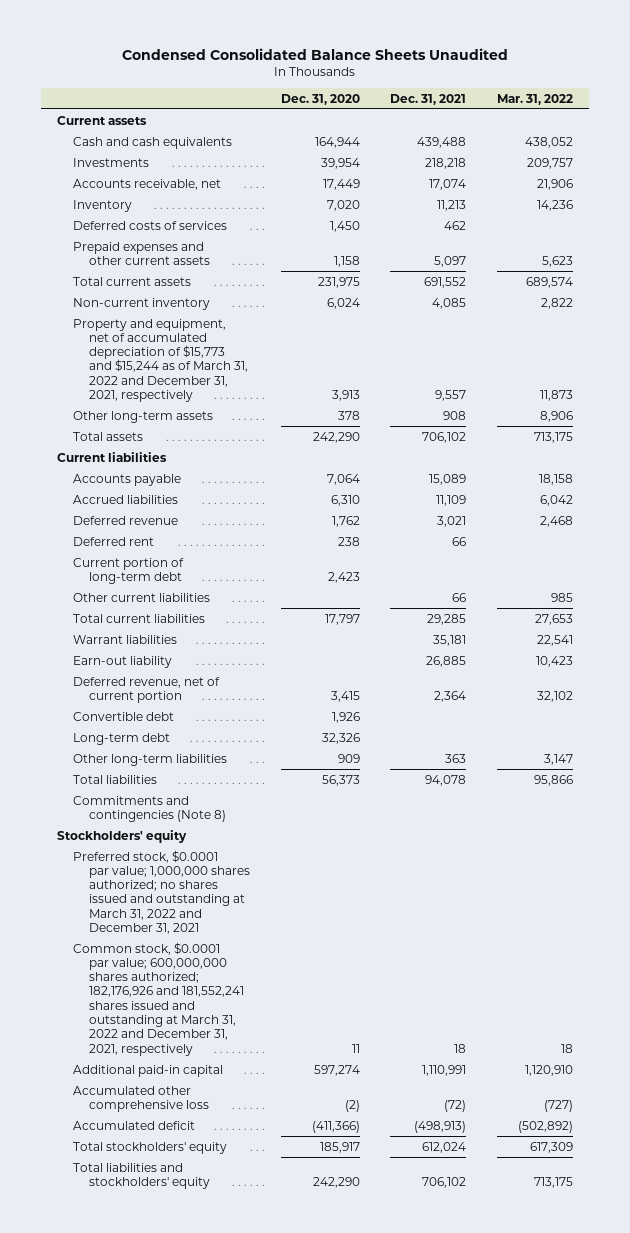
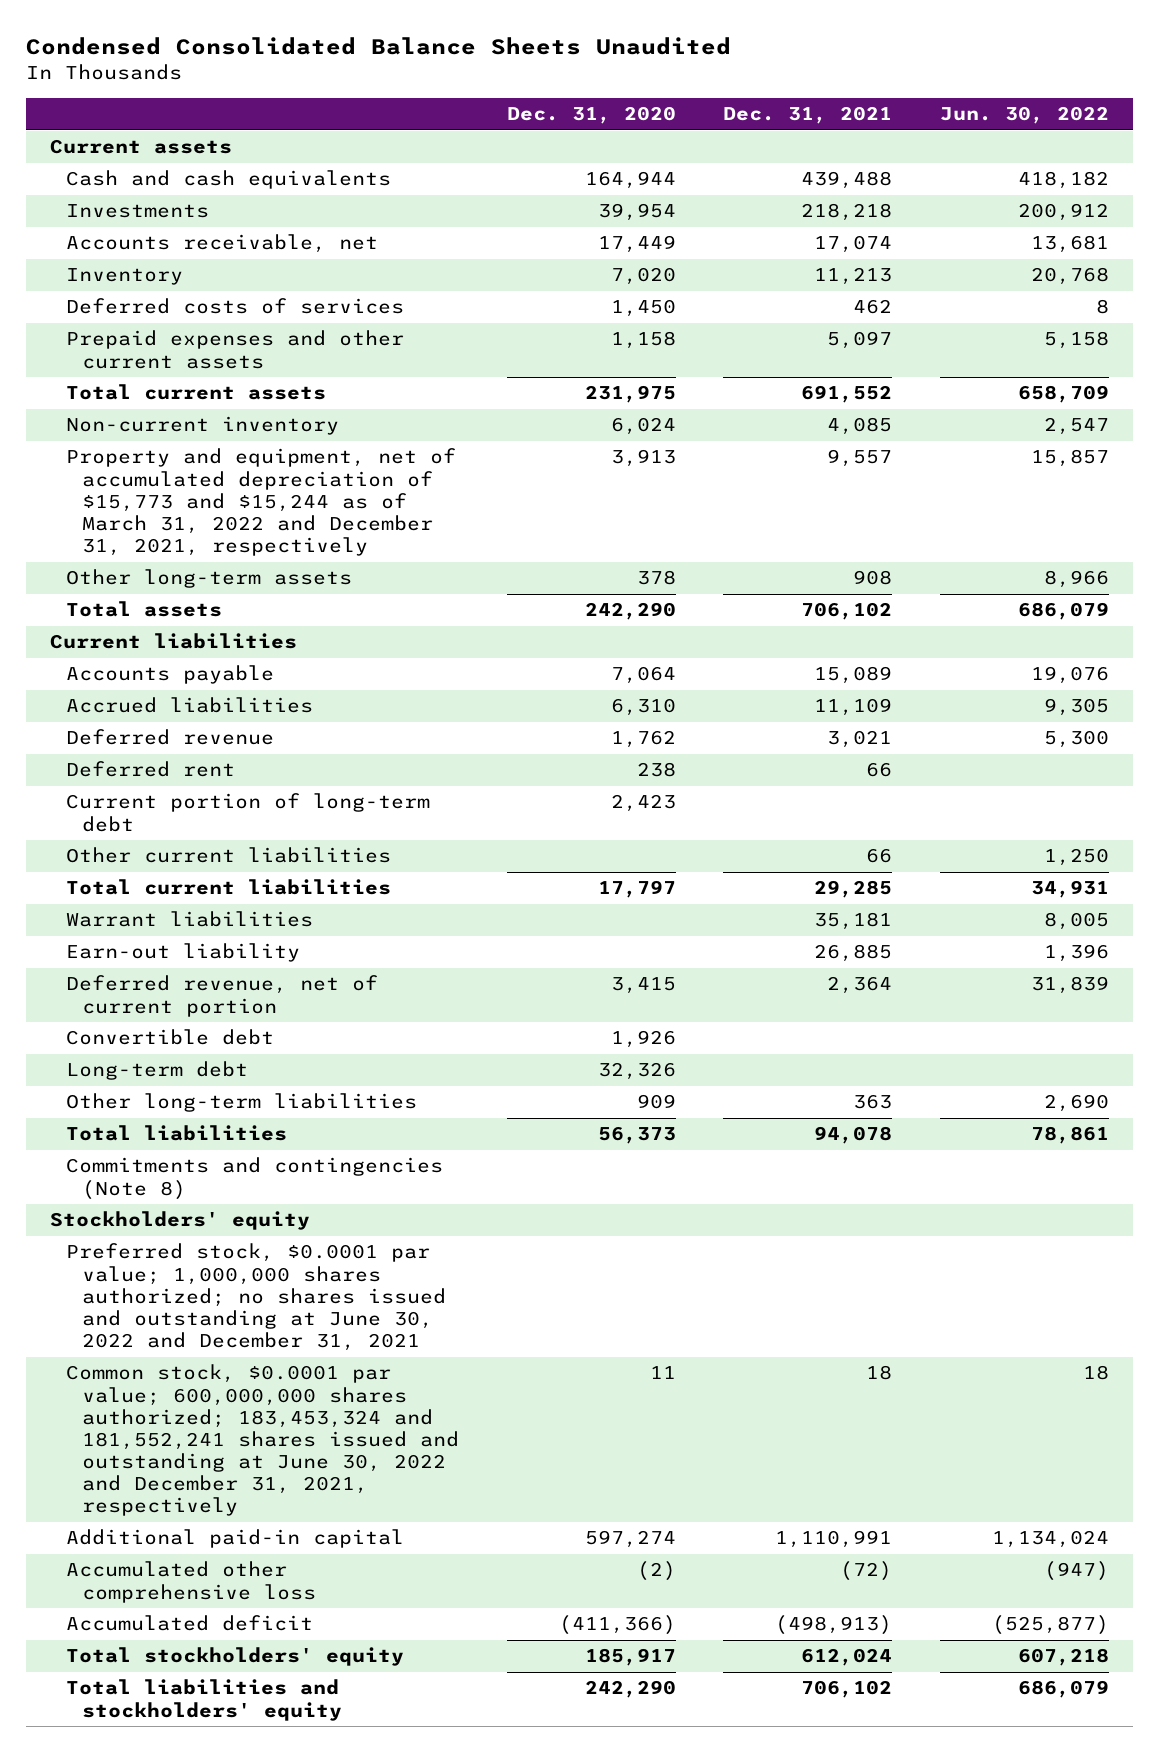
- | Dec. 31, 2020 | Dec. 31, 2021 | Mar. 31, 2022
+ | Dec. 31, 2020 | Dec. 31, 2021 | Jun. 30, 2022
- Preferred stock, $0.0001 par value; 1,000,000 shares authorized; no shares issued and outstanding at March 31, 2022 and December 31, 2021
- Common stock, $0.0001 par value; 600,000,000 shares authorized; 182,176,926 and 181,552,241 shares issued and outstanding at March 31, 2022 and December 31, 2021, respectively | 11 | 18 | 18
+ Preferred stock, $0.0001 par value; 1,000,000 shares authorized; no shares issued and outstanding at June 30, 2022 and December 31, 2021
+ Common stock, $0.0001 par value; 600,000,000 shares authorized; 183,453,324 and 181,552,241 shares issued and outstanding at June 30, 2022 and December 31, 2021, respectively | 11 | 18 | 18

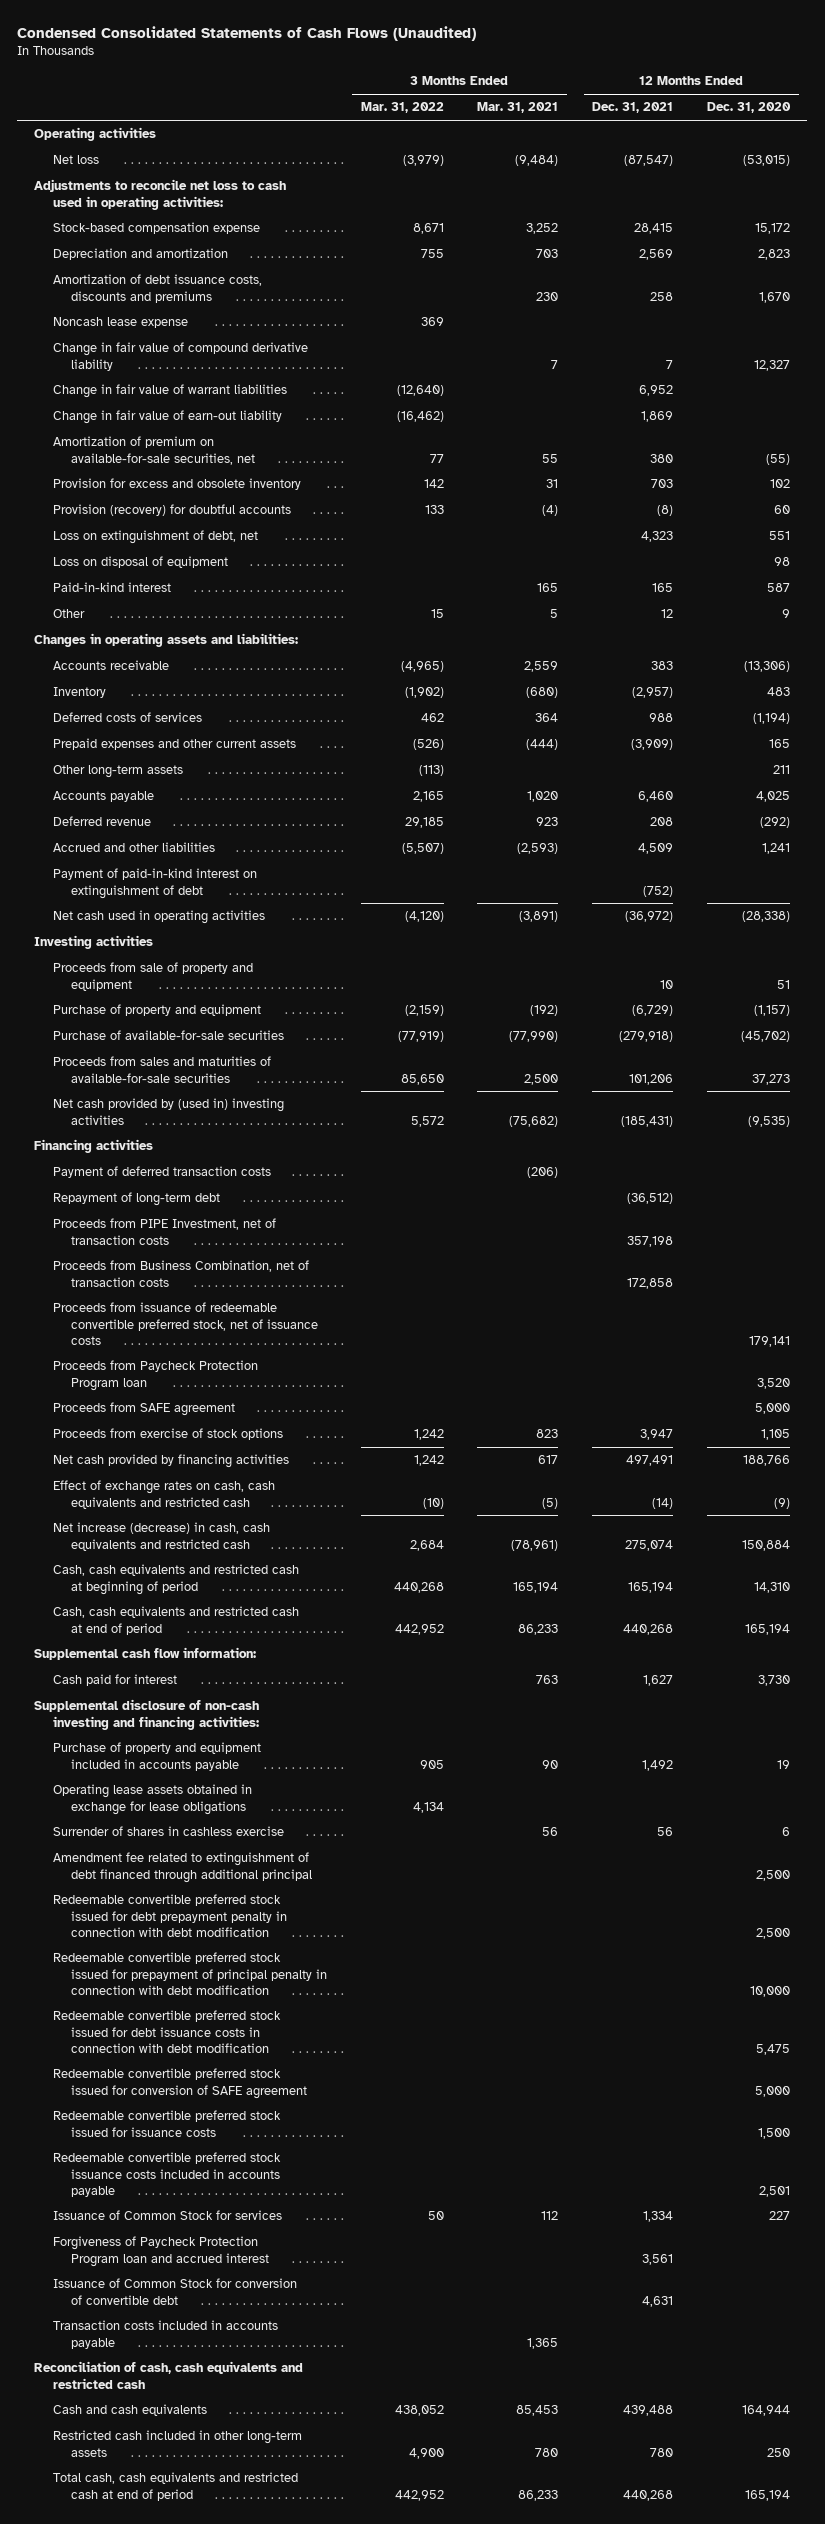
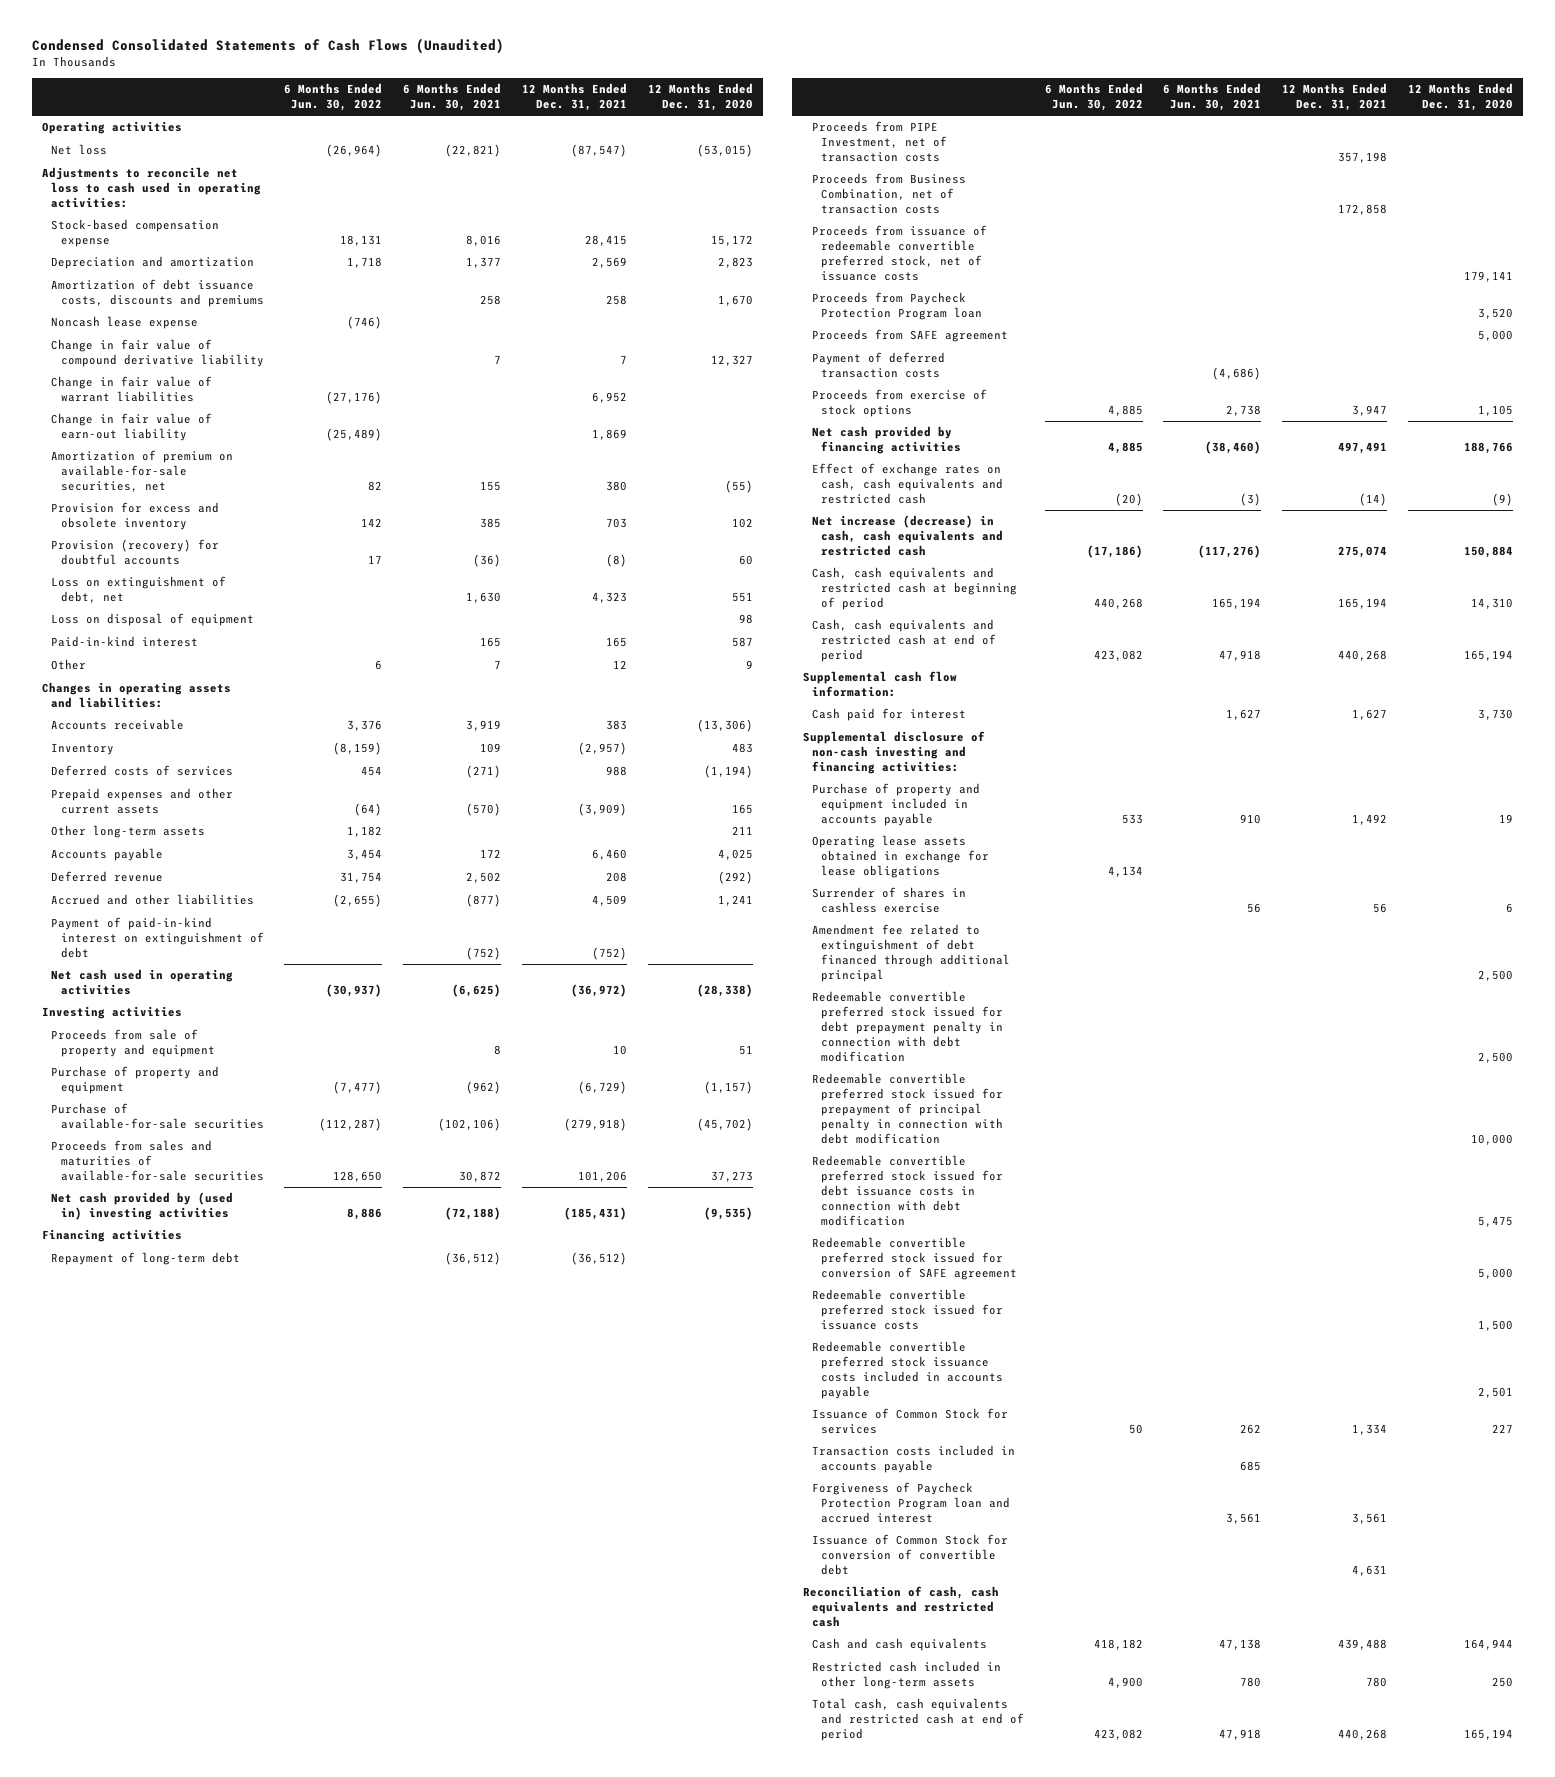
- | 3 Months Ended Mar. 31, 2022 | 3 Months Ended Mar. 31, 2021 | 12 Months Ended Dec. 31, 2021 | 12 Months Ended Dec. 31, 2020
+ | 6 Months Ended Jun. 30, 2022 | 6 Months Ended Jun. 30, 2021 | 12 Months Ended Dec. 31, 2021 | 12 Months Ended Dec. 31, 2020
moved down: Payment of deferred transaction costs | | (4,686) | |
moved up: Transaction costs included in accounts payable | | 685 | |

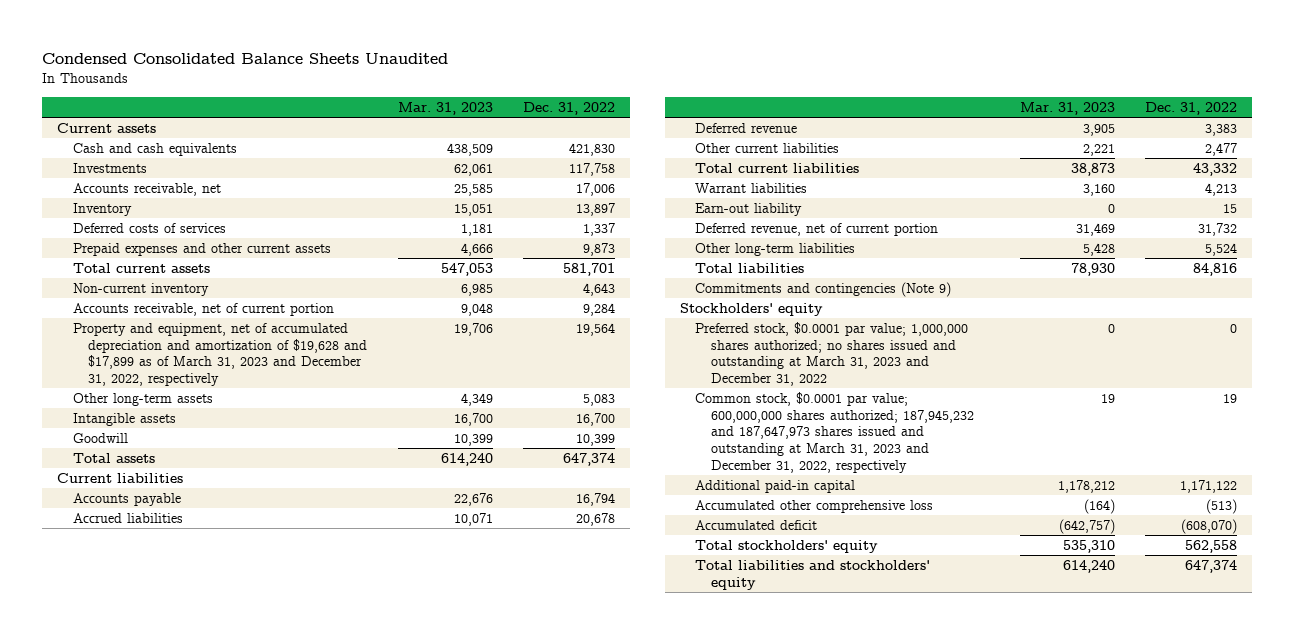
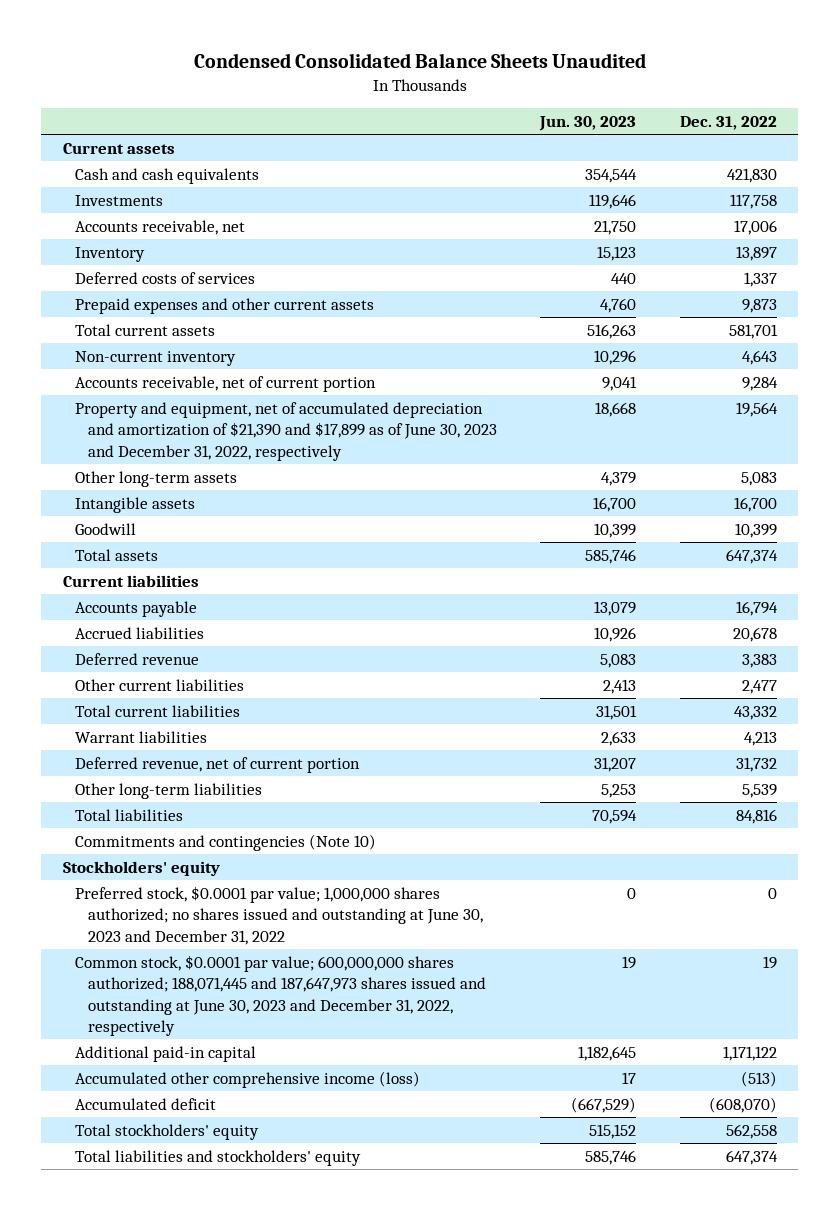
- | Mar. 31, 2023 | Dec. 31, 2022
+ | Jun. 30, 2023 | Dec. 31, 2022
- Property and equipment, net of accumulated depreciation and amortization of $19,628 and $17,899 as of March 31, 2023 and December 31, 2022, respectively | 19,706 | 19,564
+ Property and equipment, net of accumulated depreciation and amortization of $21,390 and $17,899 as of June 30, 2023 and December 31, 2022, respectively | 18,668 | 19,564
- Earn-out liability | 0 | 15
- Other long-term liabilities | 5,428 | 5,524
+ Other long-term liabilities | 5,253 | 5,539
- Commitments and contingencies (Note 9)
+ Commitments and contingencies (Note 10)
- Preferred stock, $0.0001 par value; 1,000,000 shares authorized; no shares issued and outstanding at March 31, 2023 and December 31, 2022 | 0 | 0
- Common stock, $0.0001 par value; 600,000,000 shares authorized; 187,945,232 and 187,647,973 shares issued and outstanding at March 31, 2023 and December 31, 2022, respectively | 19 | 19
+ Preferred stock, $0.0001 par value; 1,000,000 shares authorized; no shares issued and outstanding at June 30, 2023 and December 31, 2022 | 0 | 0
+ Common stock, $0.0001 par value; 600,000,000 shares authorized; 188,071,445 and 187,647,973 shares issued and outstanding at June 30, 2023 and December 31, 2022, respectively | 19 | 19
- Accumulated other comprehensive loss | (164) | (513)
+ Accumulated other comprehensive income (loss) | 17 | (513)

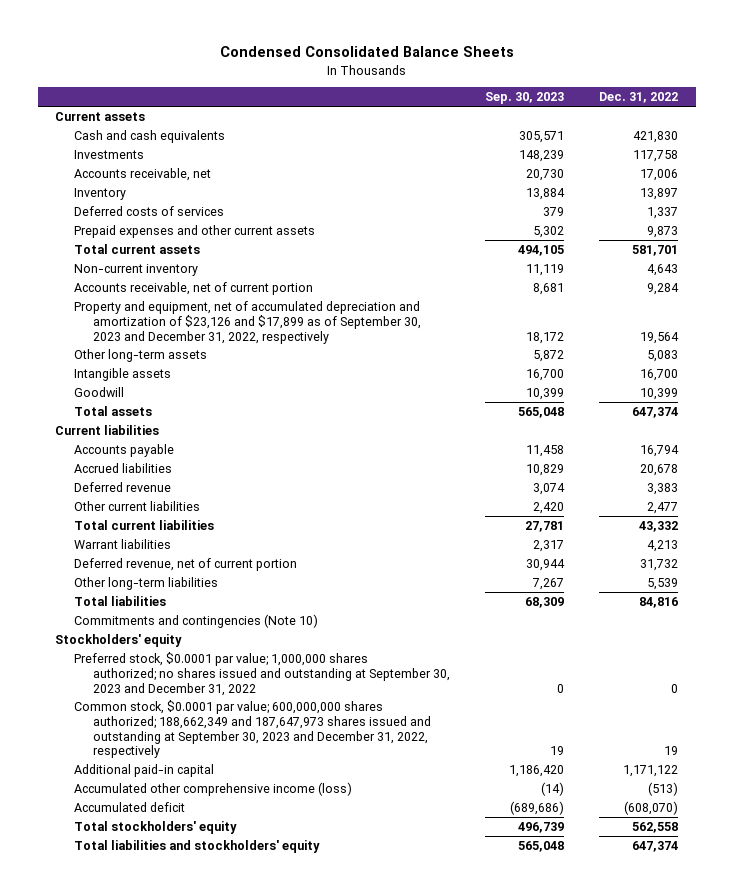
- Condensed Consolidated Balance Sheets Unaudited
+ Condensed Consolidated Balance Sheets
- | Jun. 30, 2023 | Dec. 31, 2022
+ | Sep. 30, 2023 | Dec. 31, 2022
- Property and equipment, net of accumulated depreciation and amortization of $21,390 and $17,899 as of June 30, 2023 and December 31, 2022, respectively | 18,668 | 19,564
+ Property and equipment, net of accumulated depreciation and amortization of $23,126 and $17,899 as of September 30, 2023 and December 31, 2022, respectively | 18,172 | 19,564
- Preferred stock, $0.0001 par value; 1,000,000 shares authorized; no shares issued and outstanding at June 30, 2023 and December 31, 2022 | 0 | 0
- Common stock, $0.0001 par value; 600,000,000 shares authorized; 188,071,445 and 187,647,973 shares issued and outstanding at June 30, 2023 and December 31, 2022, respectively | 19 | 19
+ Preferred stock, $0.0001 par value; 1,000,000 shares authorized; no shares issued and outstanding at September 30, 2023 and December 31, 2022 | 0 | 0
+ Common stock, $0.0001 par value; 600,000,000 shares authorized; 188,662,349 and 187,647,973 shares issued and outstanding at September 30, 2023 and December 31, 2022, respectively | 19 | 19

